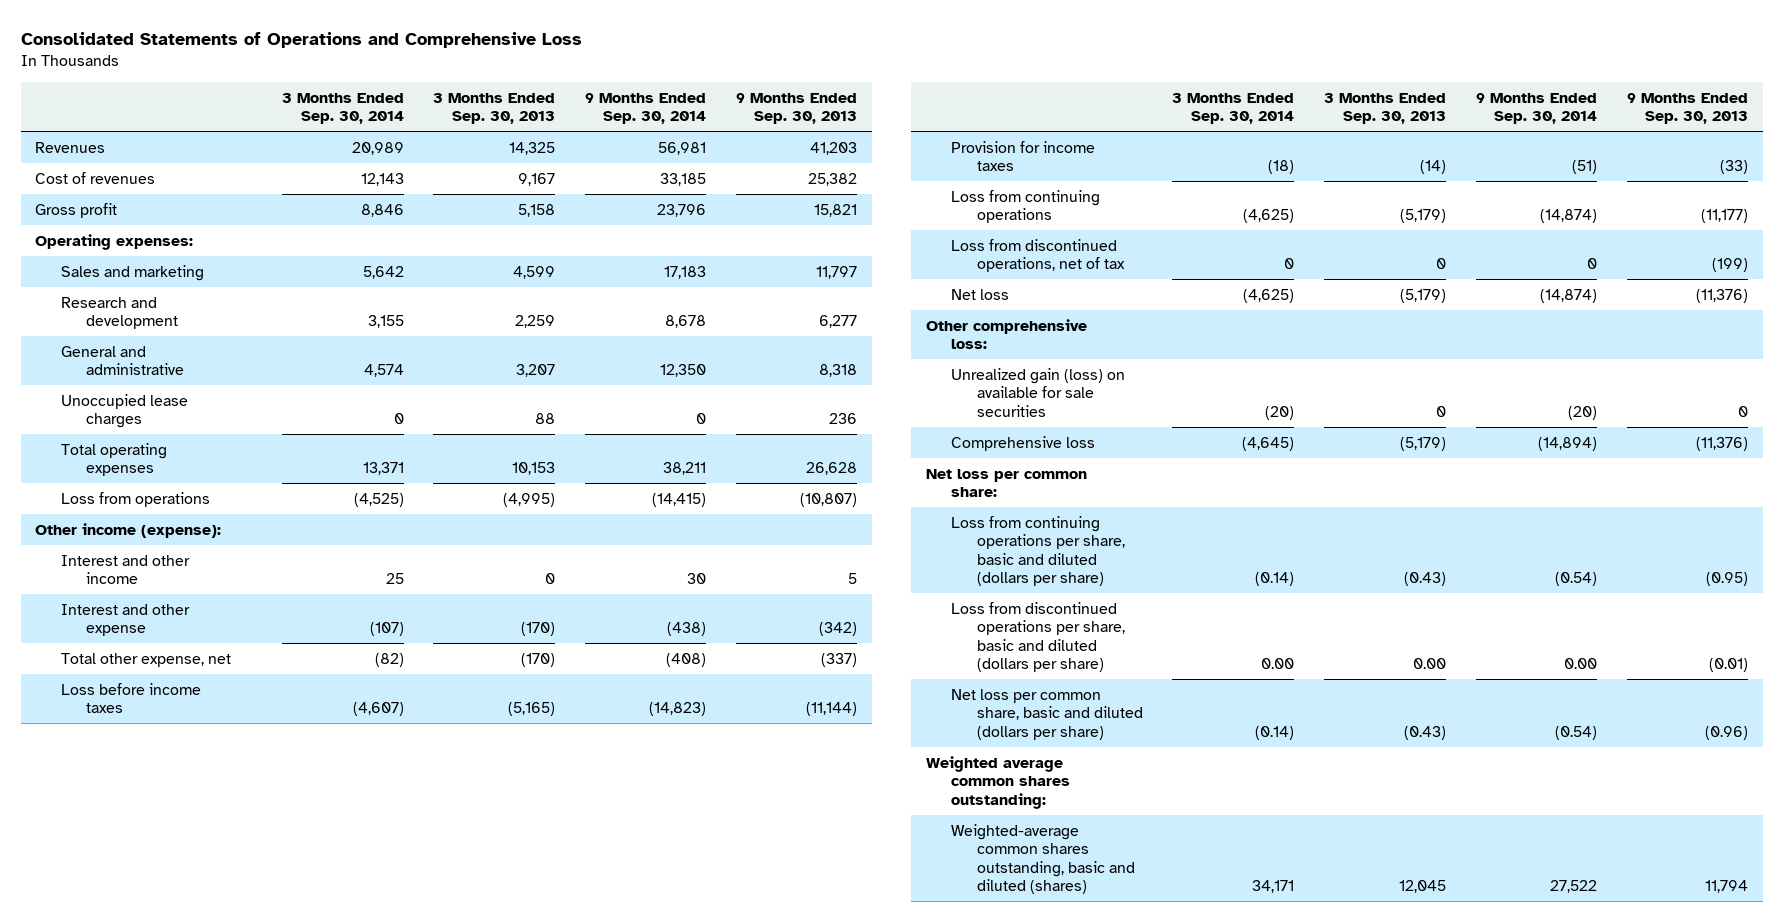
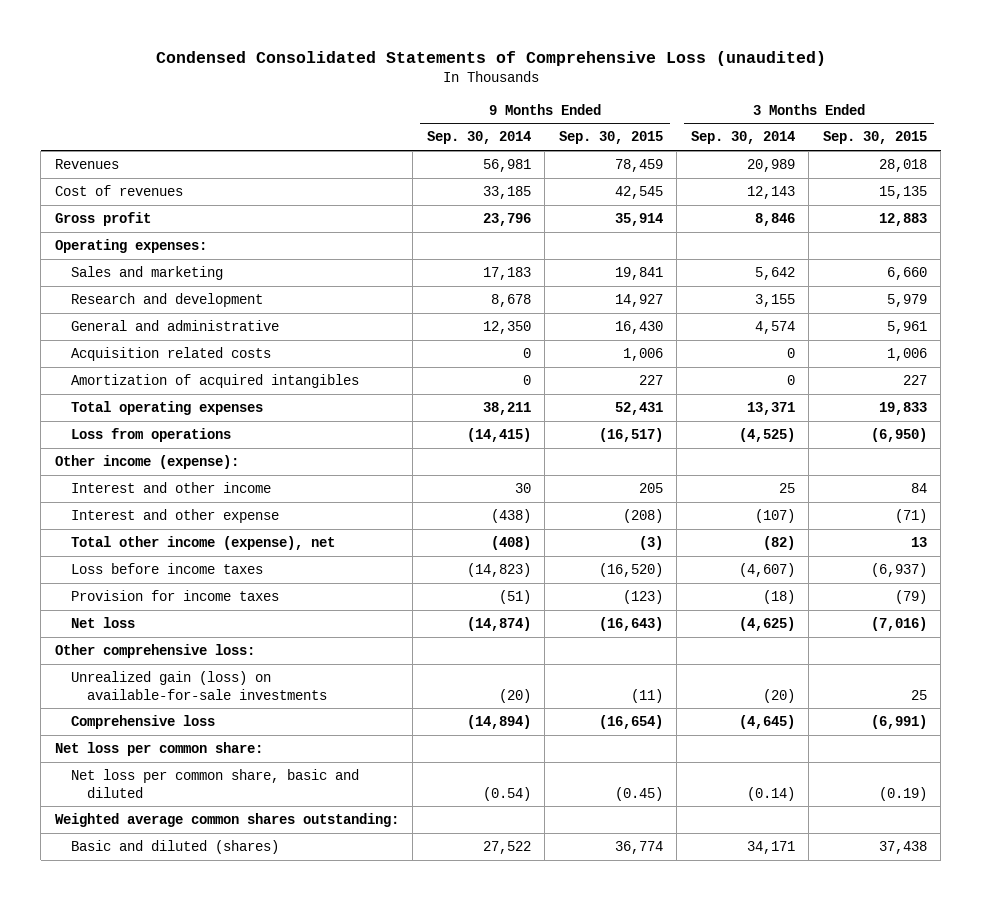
- Consolidated Statements of Operations and Comprehensive Loss
+ Condensed Consolidated Statements of Comprehensive Loss (unaudited)
- | 3 Months Ended Sep. 30, 2014 | 3 Months Ended Sep. 30, 2013 | 9 Months Ended Sep. 30, 2014 | 9 Months Ended Sep. 30, 2013
+ | 9 Months Ended Sep. 30, 2014 | 9 Months Ended Sep. 30, 2015 | 3 Months Ended Sep. 30, 2014 | 3 Months Ended Sep. 30, 2015
- Unoccupied lease charges | 0 | 88 | 0 | 236
+ Acquisition related costs | 0 | 1,006 | 0 | 1,006
+ Amortization of acquired intangibles | 0 | 227 | 0 | 227
- Total other expense, net | (82) | (170) | (408) | (337)
+ Total other income (expense), net | (408) | (3) | (82) | 13
- Loss from continuing operations | (4,625) | (5,179) | (14,874) | (11,177)
- Loss from discontinued operations, net of tax | 0 | 0 | 0 | (199)
- Unrealized gain (loss) on available for sale securities | (20) | 0 | (20) | 0
+ Unrealized gain (loss) on available-for-sale investments | (20) | (11) | (20) | 25
- Loss from continuing operations per share, basic and diluted (dollars per share) | (0.14) | (0.43) | (0.54) | (0.95)
- Loss from discontinued operations per share, basic and diluted (dollars per share) | 0.00 | 0.00 | 0.00 | (0.01)
- Net loss per common share, basic and diluted (dollars per share) | (0.14) | (0.43) | (0.54) | (0.96)
+ Net loss per common share, basic and diluted | (0.54) | (0.45) | (0.14) | (0.19)
- Weighted-average common shares outstanding, basic and diluted (shares) | 34,171 | 12,045 | 27,522 | 11,794
+ Basic and diluted (shares) | 27,522 | 36,774 | 34,171 | 37,438

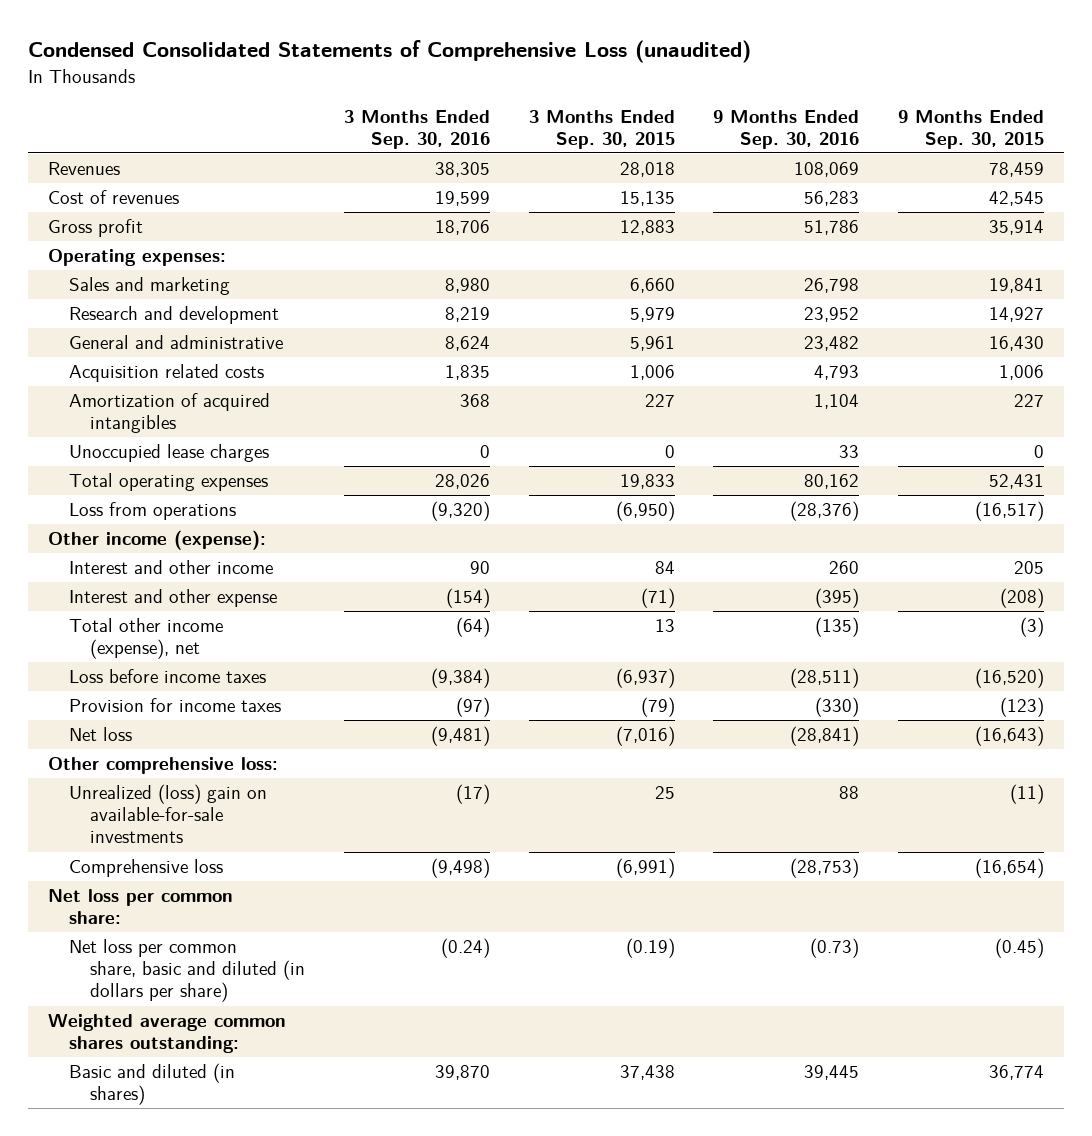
- | 9 Months Ended Sep. 30, 2014 | 9 Months Ended Sep. 30, 2015 | 3 Months Ended Sep. 30, 2014 | 3 Months Ended Sep. 30, 2015
+ | 3 Months Ended Sep. 30, 2016 | 3 Months Ended Sep. 30, 2015 | 9 Months Ended Sep. 30, 2016 | 9 Months Ended Sep. 30, 2015
+ Unoccupied lease charges | 0 | 0 | 33 | 0
- Unrealized gain (loss) on available-for-sale investments | (20) | (11) | (20) | 25
+ Unrealized (loss) gain on available-for-sale investments | (17) | 25 | 88 | (11)
- Net loss per common share, basic and diluted | (0.54) | (0.45) | (0.14) | (0.19)
+ Net loss per common share, basic and diluted (in dollars per share) | (0.24) | (0.19) | (0.73) | (0.45)
- Basic and diluted (shares) | 27,522 | 36,774 | 34,171 | 37,438
+ Basic and diluted (in shares) | 39,870 | 37,438 | 39,445 | 36,774

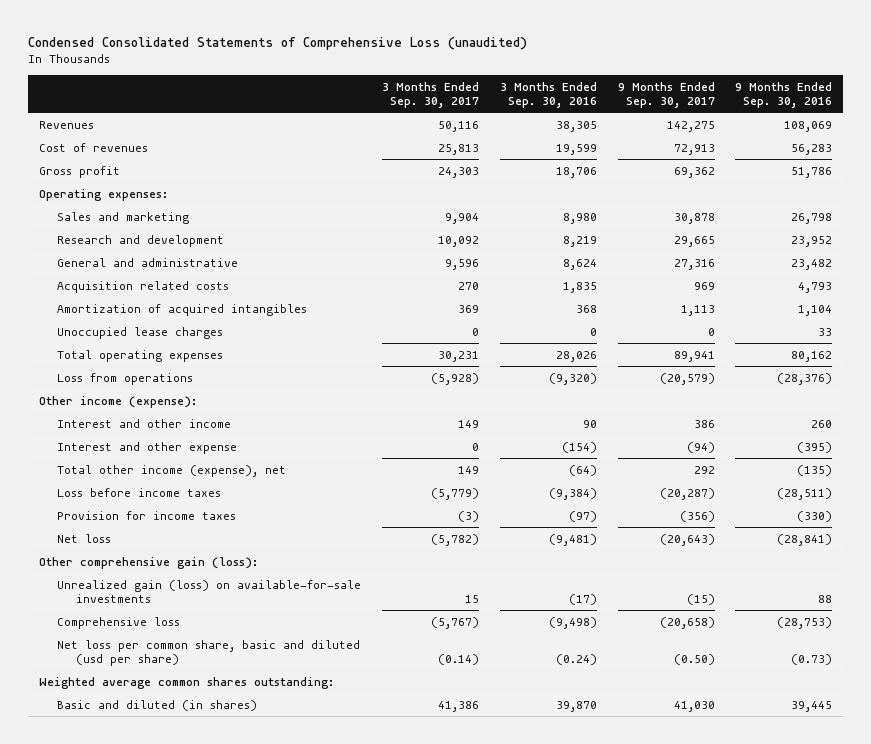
- | 3 Months Ended Sep. 30, 2016 | 3 Months Ended Sep. 30, 2015 | 9 Months Ended Sep. 30, 2016 | 9 Months Ended Sep. 30, 2015
+ | 3 Months Ended Sep. 30, 2017 | 3 Months Ended Sep. 30, 2016 | 9 Months Ended Sep. 30, 2017 | 9 Months Ended Sep. 30, 2016
- Other comprehensive loss:
- Unrealized (loss) gain on available-for-sale investments | (17) | 25 | 88 | (11)
+ Other comprehensive gain (loss):
+ Unrealized gain (loss) on available-for-sale investments | 15 | (17) | (15) | 88
- Net loss per common share:
- Net loss per common share, basic and diluted (in dollars per share) | (0.24) | (0.19) | (0.73) | (0.45)
+ Net loss per common share, basic and diluted (usd per share) | (0.14) | (0.24) | (0.50) | (0.73)

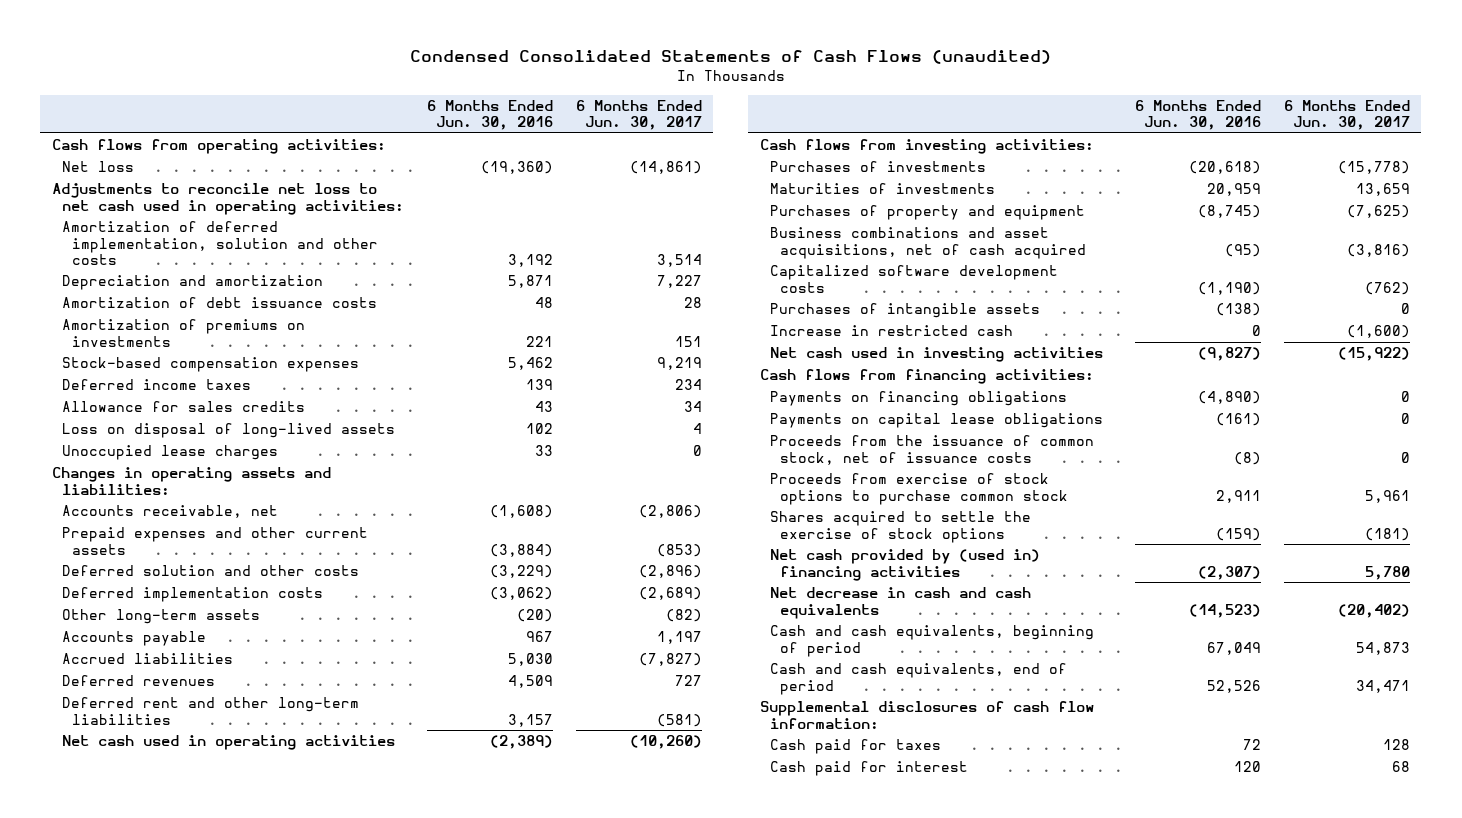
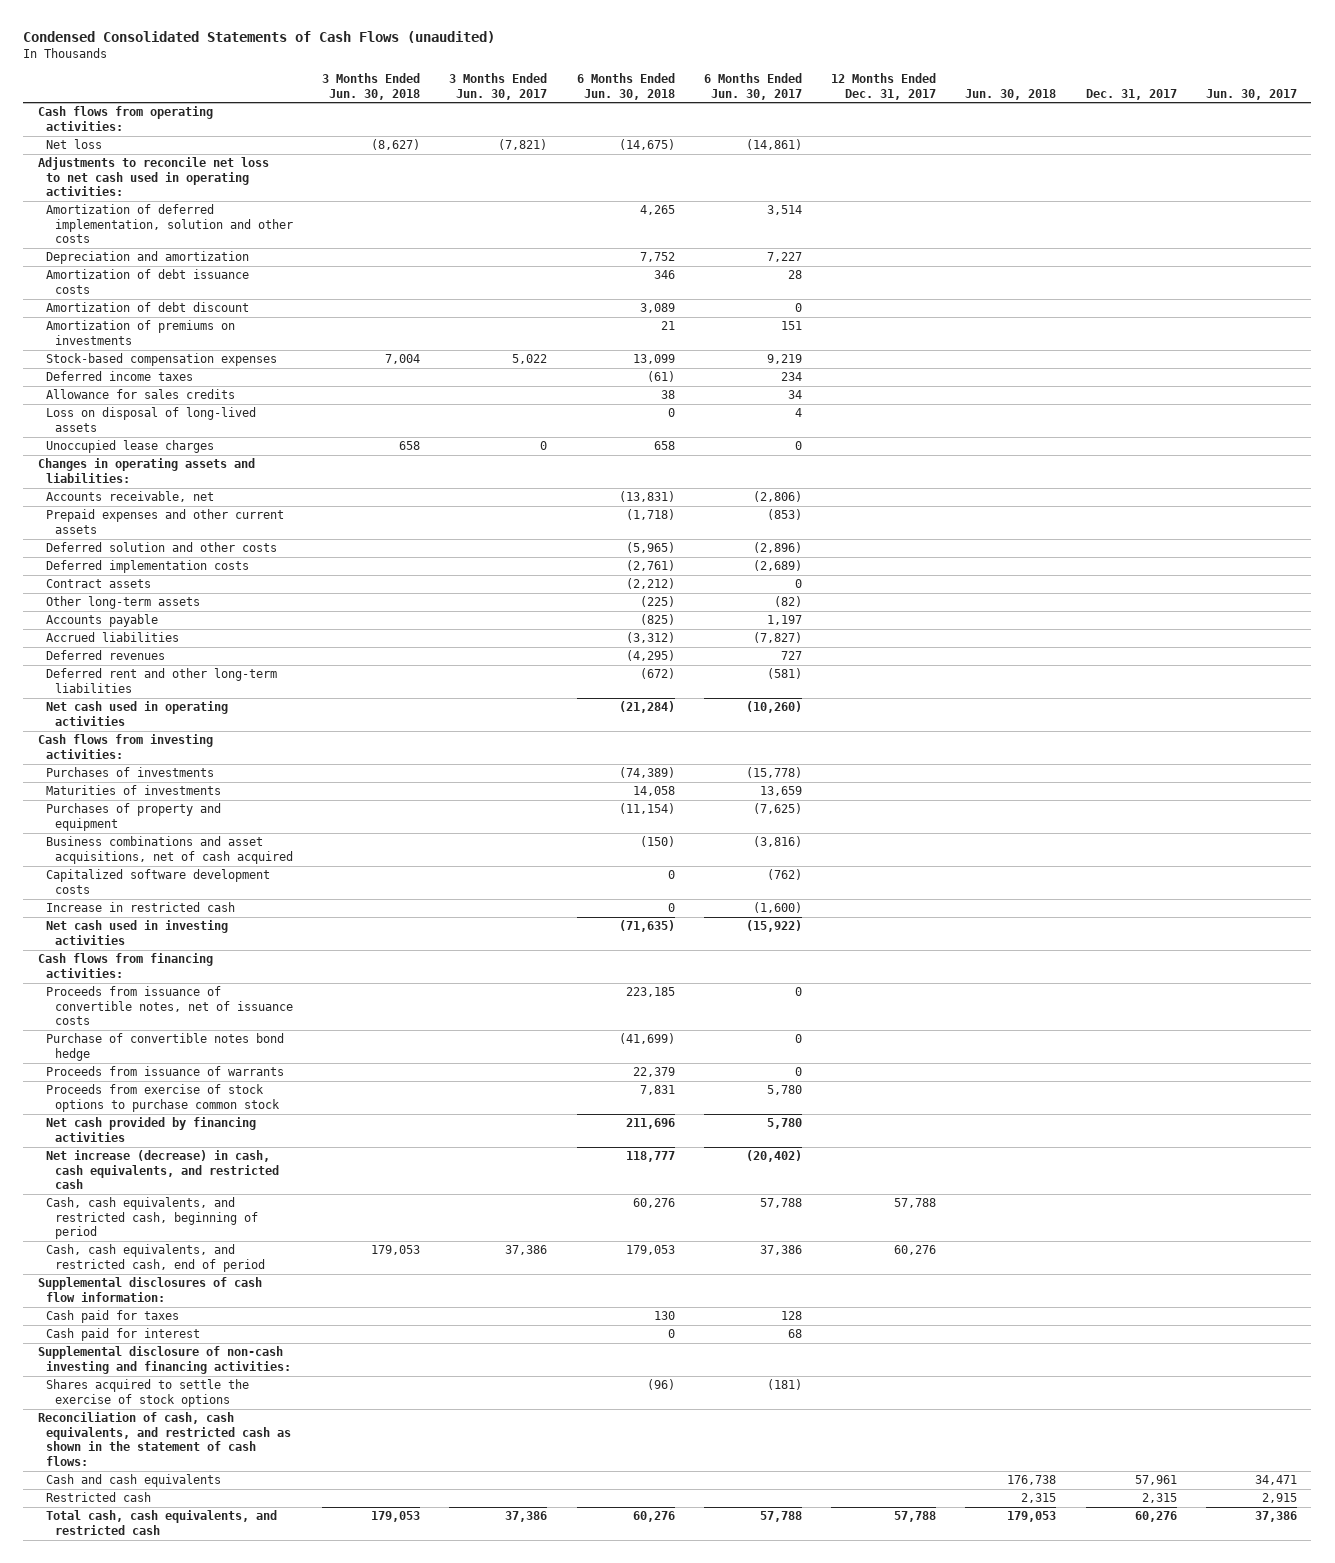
- | 6 Months Ended Jun. 30, 2016 | 6 Months Ended Jun. 30, 2017
+ | 3 Months Ended Jun. 30, 2018 | 3 Months Ended Jun. 30, 2017 | 6 Months Ended Jun. 30, 2018 | 6 Months Ended Jun. 30, 2017 | 12 Months Ended Dec. 31, 2017 | Jun. 30, 2018 | Dec. 31, 2017 | Jun. 30, 2017
+ Amortization of debt discount | | | 3,089 | 0 | | | |
+ Contract assets | | | (2,212) | 0 | | | |
- Purchases of intangible assets | (138) | 0
- Payments on financing obligations | (4,890) | 0
- Payments on capital lease obligations | (161) | 0
- Proceeds from the issuance of common stock, net of issuance costs | (8) | 0
- Proceeds from exercise of stock options to purchase common stock | 2,911 | 5,961
- Net cash provided by (used in) financing activities | (2,307) | 5,780
- Net decrease in cash and cash equivalents | (14,523) | (20,402)
- Cash and cash equivalents, beginning of period | 67,049 | 54,873
- Cash and cash equivalents, end of period | 52,526 | 34,471
+ Proceeds from issuance of convertible notes, net of issuance costs | | | 223,185 | 0 | | | |
+ Purchase of convertible notes bond hedge | | | (41,699) | 0 | | | |
+ Proceeds from issuance of warrants | | | 22,379 | 0 | | | |
+ Proceeds from exercise of stock options to purchase common stock | | | 7,831 | 5,780 | | | |
+ Net cash provided by financing activities | | | 211,696 | 5,780 | | | |
+ Net increase (decrease) in cash, cash equivalents, and restricted cash | | | 118,777 | (20,402) | | | |
+ Cash, cash equivalents, and restricted cash, beginning of period | | | 60,276 | 57,788 | 57,788 | | |
+ Cash, cash equivalents, and restricted cash, end of period | 179,053 | 37,386 | 179,053 | 37,386 | 60,276 | | |
+ Supplemental disclosure of non-cash investing and financing activities:
moved down: Shares acquired to settle the exercise of stock options | | | (96) | (181) | | | |
+ Reconciliation of cash, cash equivalents, and restricted cash as shown in the statement of cash flows:
+ Cash and cash equivalents | | | | | | 176,738 | 57,961 | 34,471
+ Restricted cash | | | | | | 2,315 | 2,315 | 2,915
+ Total cash, cash equivalents, and restricted cash | 179,053 | 37,386 | 60,276 | 57,788 | 57,788 | 179,053 | 60,276 | 37,386

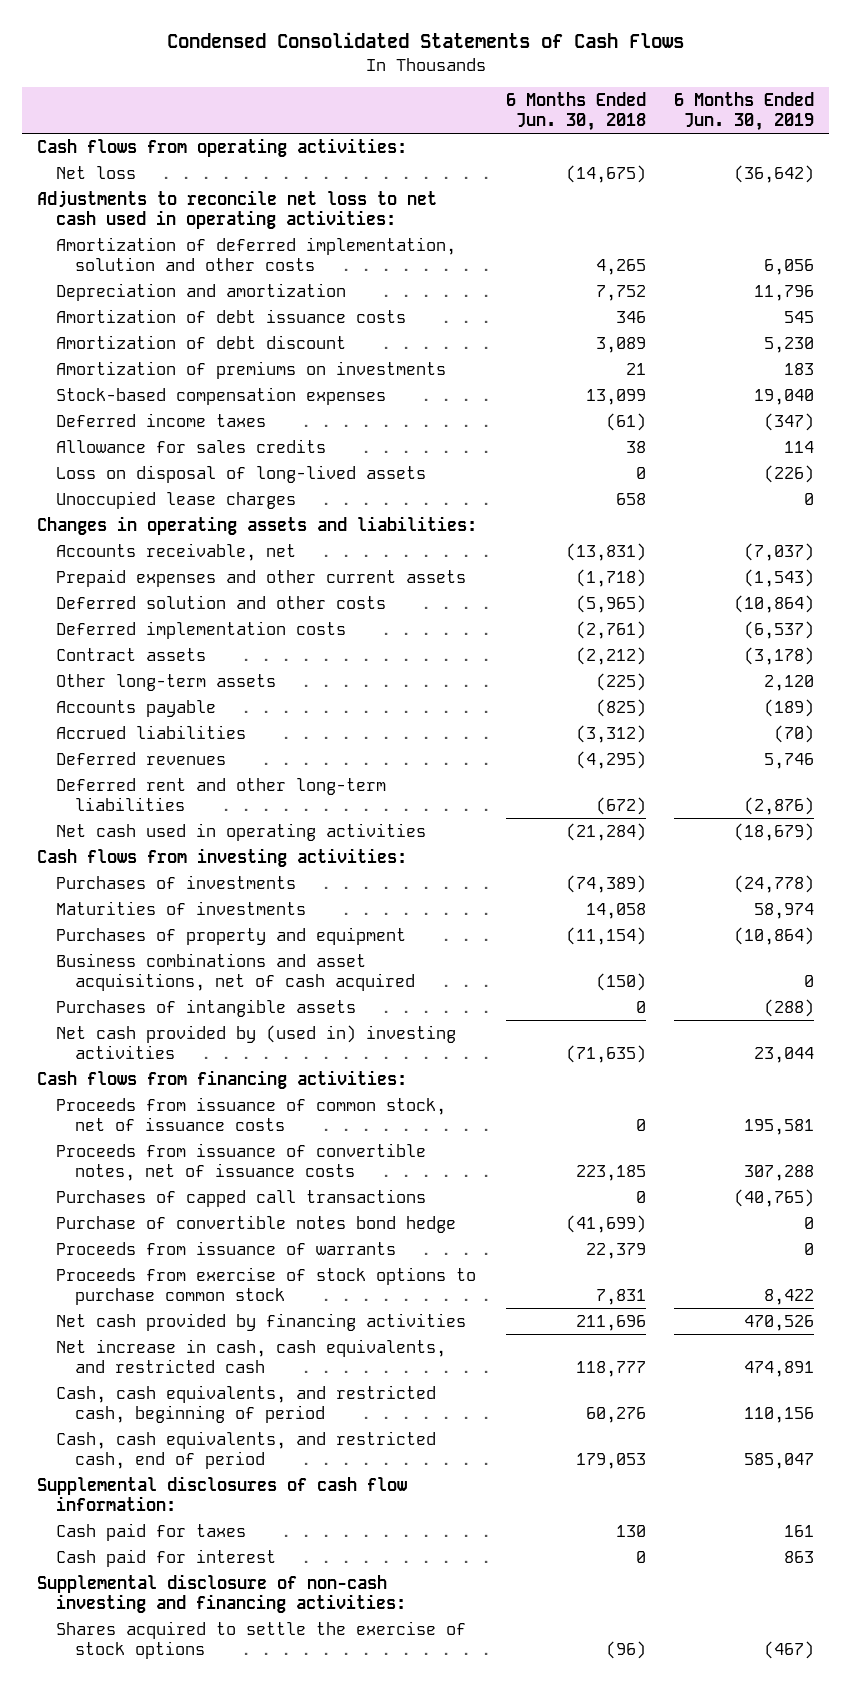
- Condensed Consolidated Statements of Cash Flows (unaudited)
+ Condensed Consolidated Statements of Cash Flows
- | 3 Months Ended Jun. 30, 2018 | 3 Months Ended Jun. 30, 2017 | 6 Months Ended Jun. 30, 2018 | 6 Months Ended Jun. 30, 2017 | 12 Months Ended Dec. 31, 2017 | Jun. 30, 2018 | Dec. 31, 2017 | Jun. 30, 2017
+ | 6 Months Ended Jun. 30, 2018 | 6 Months Ended Jun. 30, 2019
- Capitalized software development costs | | | 0 | (762) | | | |
- Increase in restricted cash | | | 0 | (1,600) | | | |
- Net cash used in investing activities | | | (71,635) | (15,922) | | | |
+ Purchases of intangible assets | 0 | (288)
+ Net cash provided by (used in) investing activities | (71,635) | 23,044
+ Proceeds from issuance of common stock, net of issuance costs | 0 | 195,581
+ Purchases of capped call transactions | 0 | (40,765)
- Net increase (decrease) in cash, cash equivalents, and restricted cash | | | 118,777 | (20,402) | | | |
+ Net increase in cash, cash equivalents, and restricted cash | 118,777 | 474,891
- Reconciliation of cash, cash equivalents, and restricted cash as shown in the statement of cash flows:
- Cash and cash equivalents | | | | | | 176,738 | 57,961 | 34,471
- Restricted cash | | | | | | 2,315 | 2,315 | 2,915
- Total cash, cash equivalents, and restricted cash | 179,053 | 37,386 | 60,276 | 57,788 | 57,788 | 179,053 | 60,276 | 37,386

